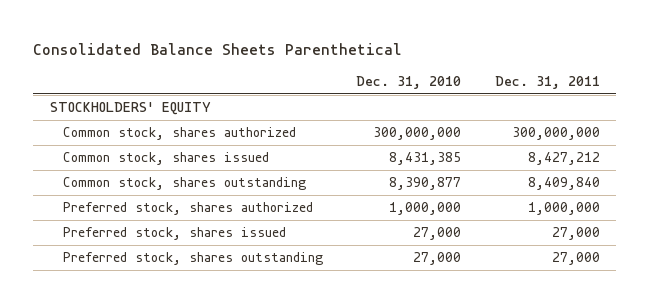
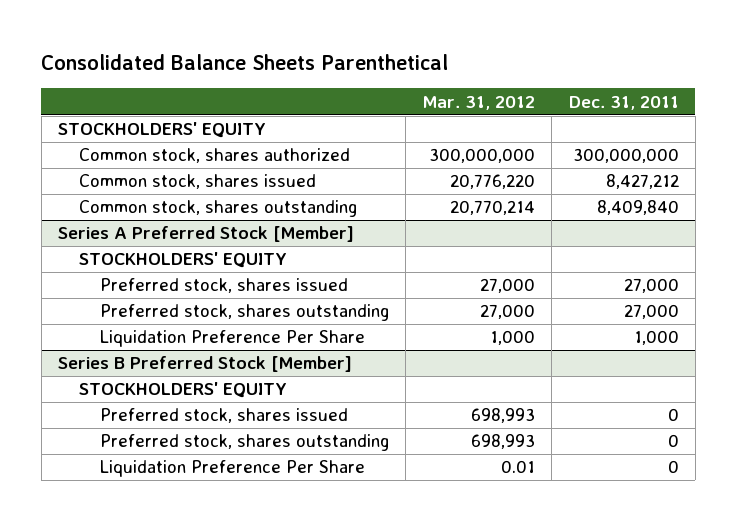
- | Dec. 31, 2010 | Dec. 31, 2011
+ | Mar. 31, 2012 | Dec. 31, 2011
- Preferred stock, shares authorized | 1,000,000 | 1,000,000
+ Series A Preferred Stock [Member]
+ STOCKHOLDERS' EQUITY
+ Liquidation Preference Per Share | 1,000 | 1,000
+ Series B Preferred Stock [Member]
+ STOCKHOLDERS' EQUITY
+ Preferred stock, shares issued | 698,993 | 0
+ Preferred stock, shares outstanding | 698,993 | 0
+ Liquidation Preference Per Share | 0.01 | 0

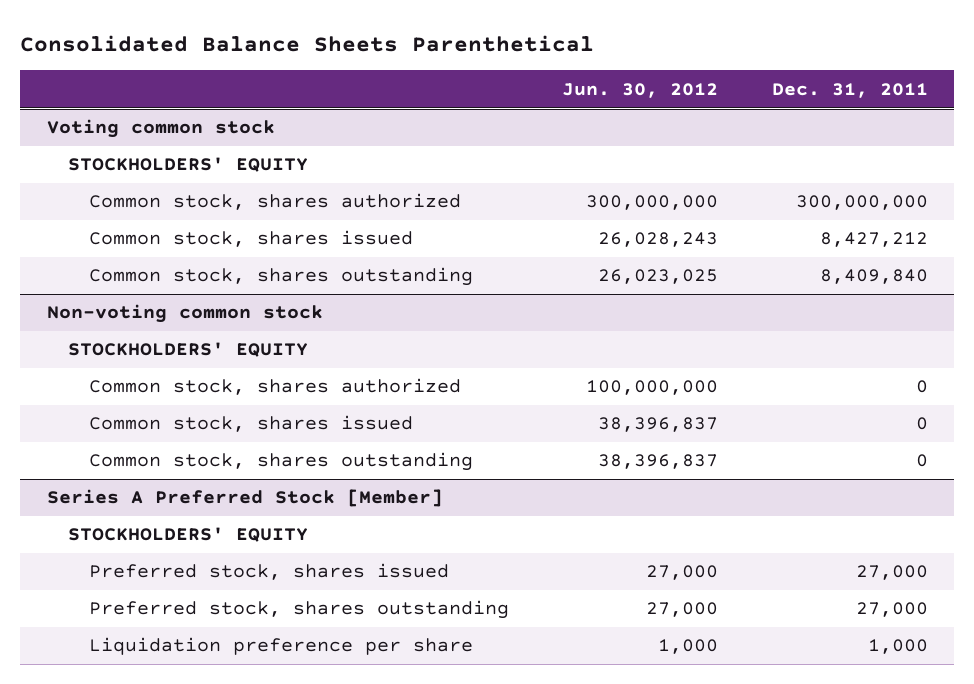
- | Mar. 31, 2012 | Dec. 31, 2011
+ | Jun. 30, 2012 | Dec. 31, 2011
+ Voting common stock
+ Non-voting common stock
+ STOCKHOLDERS' EQUITY
+ Common stock, shares authorized | 100,000,000 | 0
+ Common stock, shares issued | 38,396,837 | 0
+ Common stock, shares outstanding | 38,396,837 | 0
@ Series A Preferred Stock [Member]
- Liquidation Preference Per Share | 1,000 | 1,000
- Series B Preferred Stock [Member]
- STOCKHOLDERS' EQUITY
- Preferred stock, shares issued | 698,993 | 0
- Preferred stock, shares outstanding | 698,993 | 0
- Liquidation Preference Per Share | 0.01 | 0
@ Series A Preferred Stock [Member]
+ Liquidation preference per share | 1,000 | 1,000

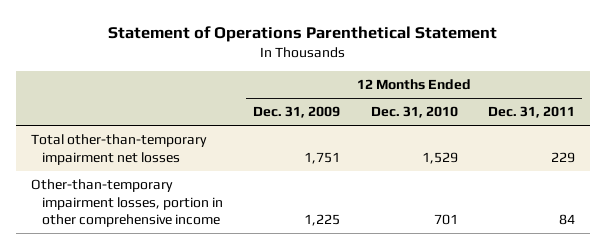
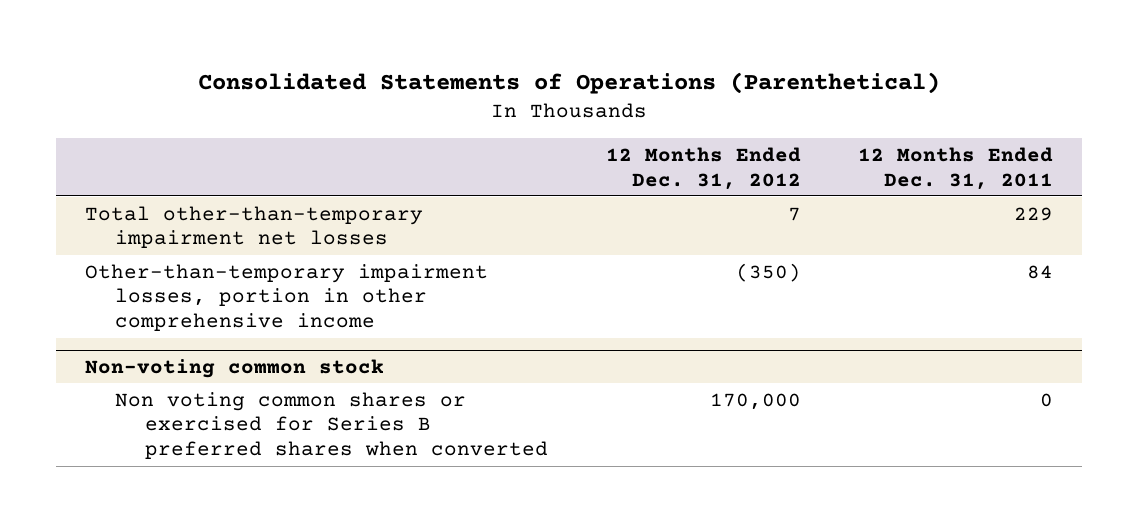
- Statement of Operations Parenthetical Statement
+ Consolidated Statements of Operations (Parenthetical)
- | 12 Months Ended Dec. 31, 2009 | 12 Months Ended Dec. 31, 2010 | 12 Months Ended Dec. 31, 2011
+ | 12 Months Ended Dec. 31, 2012 | 12 Months Ended Dec. 31, 2011
+ Non-voting common stock
+ Non voting common shares or exercised for Series B preferred shares when converted | 170,000 | 0

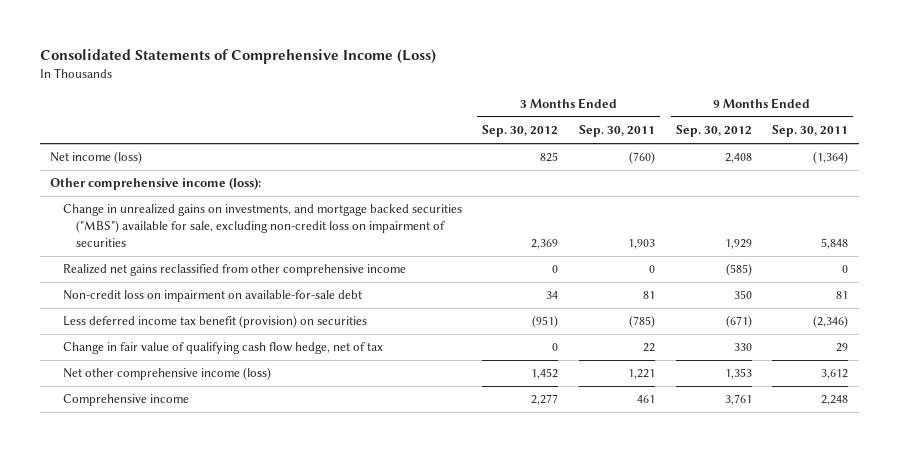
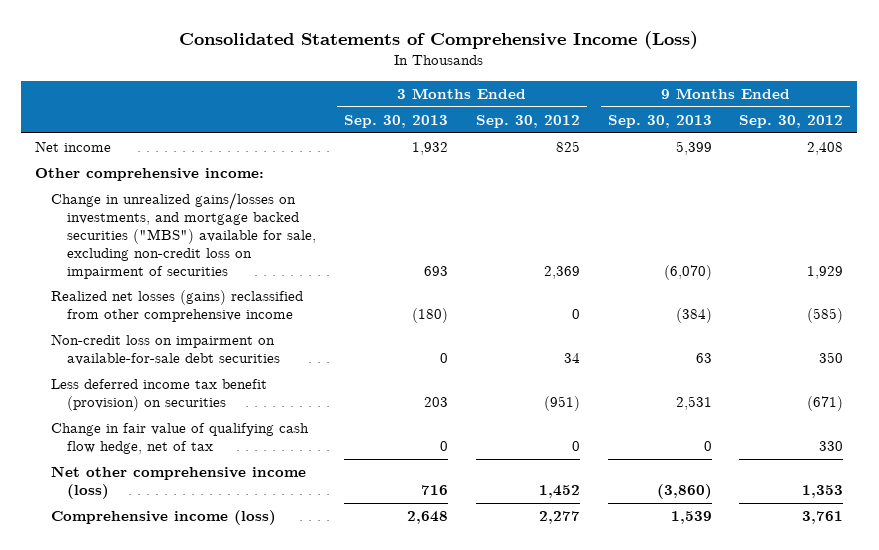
- | 3 Months Ended Sep. 30, 2012 | 3 Months Ended Sep. 30, 2011 | 9 Months Ended Sep. 30, 2012 | 9 Months Ended Sep. 30, 2011
+ | 3 Months Ended Sep. 30, 2013 | 3 Months Ended Sep. 30, 2012 | 9 Months Ended Sep. 30, 2013 | 9 Months Ended Sep. 30, 2012
- Net income (loss) | 825 | (760) | 2,408 | (1,364)
- Other comprehensive income (loss):
- Change in unrealized gains on investments, and mortgage backed securities ("MBS") available for sale, excluding non-credit loss on impairment of securities | 2,369 | 1,903 | 1,929 | 5,848
- Realized net gains reclassified from other comprehensive income | 0 | 0 | (585) | 0
- Non-credit loss on impairment on available-for-sale debt | 34 | 81 | 350 | 81
+ Net income | 1,932 | 825 | 5,399 | 2,408
+ Other comprehensive income:
+ Change in unrealized gains/losses on investments, and mortgage backed securities ("MBS") available for sale, excluding non-credit loss on impairment of securities | 693 | 2,369 | (6,070) | 1,929
+ Realized net losses (gains) reclassified from other comprehensive income | (180) | 0 | (384) | (585)
+ Non-credit loss on impairment on available-for-sale debt securities | 0 | 34 | 63 | 350
- Comprehensive income | 2,277 | 461 | 3,761 | 2,248
+ Comprehensive income (loss) | 2,648 | 2,277 | 1,539 | 3,761

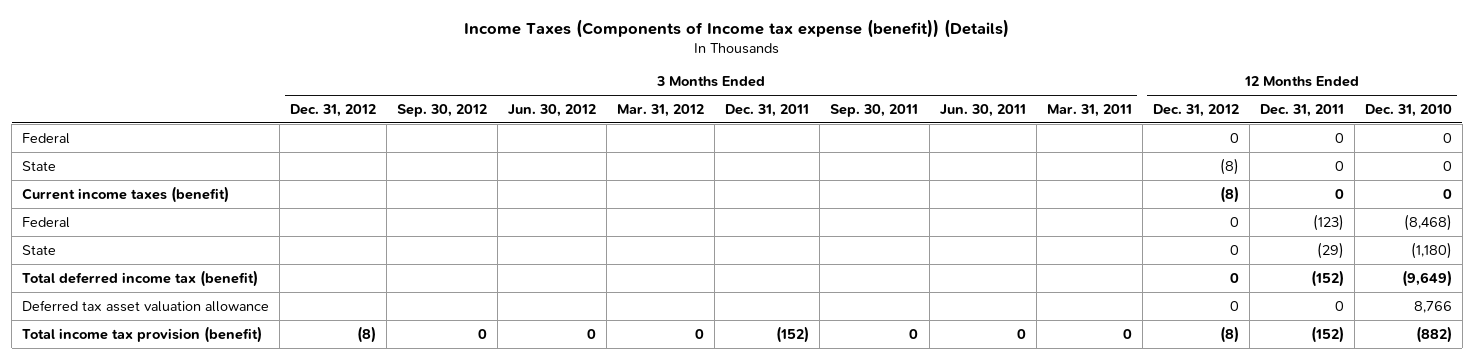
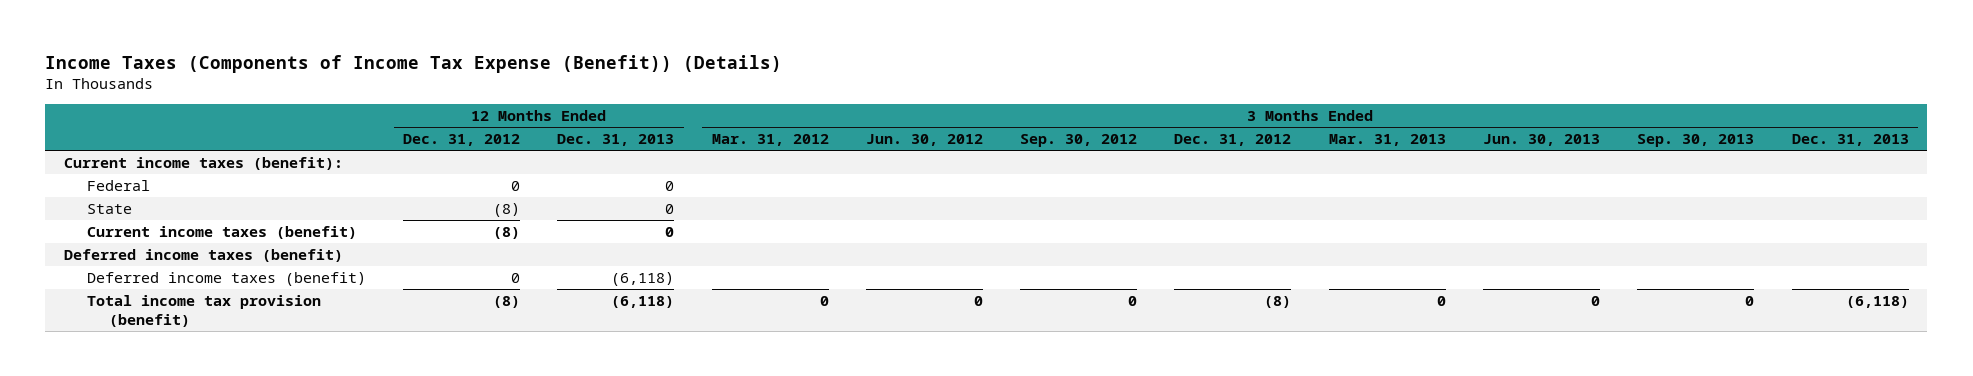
- Income Taxes (Components of Income tax expense (benefit)) (Details)
+ Income Taxes (Components of Income Tax Expense (Benefit)) (Details)
- | 3 Months Ended Dec. 31, 2012 | 3 Months Ended Sep. 30, 2012 | 3 Months Ended Jun. 30, 2012 | 3 Months Ended Mar. 31, 2012 | 3 Months Ended Dec. 31, 2011 | 3 Months Ended Sep. 30, 2011 | 3 Months Ended Jun. 30, 2011 | 3 Months Ended Mar. 31, 2011 | 12 Months Ended Dec. 31, 2012 | 12 Months Ended Dec. 31, 2011 | 12 Months Ended Dec. 31, 2010
+ | 12 Months Ended Dec. 31, 2012 | 12 Months Ended Dec. 31, 2013 | 3 Months Ended Mar. 31, 2012 | 3 Months Ended Jun. 30, 2012 | 3 Months Ended Sep. 30, 2012 | 3 Months Ended Dec. 31, 2012 | 3 Months Ended Mar. 31, 2013 | 3 Months Ended Jun. 30, 2013 | 3 Months Ended Sep. 30, 2013 | 3 Months Ended Dec. 31, 2013
+ Current income taxes (benefit):
- Federal | | | | | | | | | 0 | (123) | (8,468)
- State | | | | | | | | | 0 | (29) | (1,180)
- Total deferred income tax (benefit) | | | | | | | | | 0 | (152) | (9,649)
- Deferred tax asset valuation allowance | | | | | | | | | 0 | 0 | 8,766
+ Deferred income taxes (benefit)
+ Deferred income taxes (benefit) | 0 | (6,118) | | | | | | | |

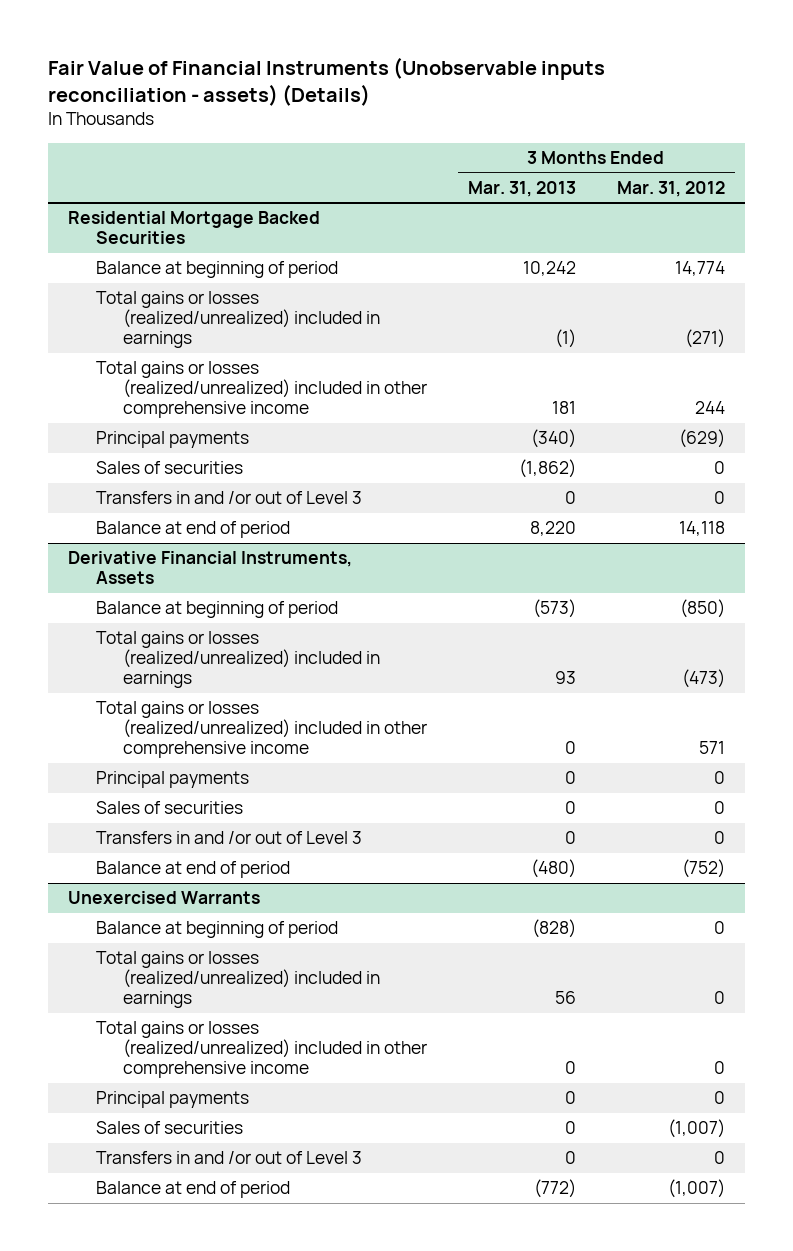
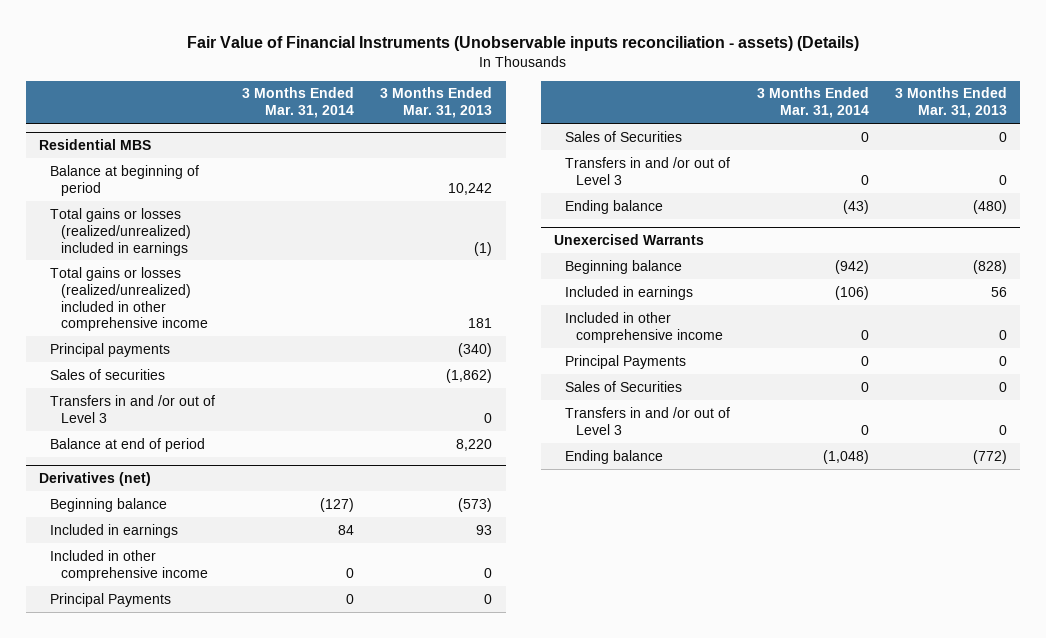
- | 3 Months Ended Mar. 31, 2013 | 3 Months Ended Mar. 31, 2012
+ | 3 Months Ended Mar. 31, 2014 | 3 Months Ended Mar. 31, 2013
- Residential Mortgage Backed Securities
+ Residential MBS
- Derivative Financial Instruments, Assets
- Balance at beginning of period | (573) | (850)
- Total gains or losses (realized/unrealized) included in earnings | 93 | (473)
- Total gains or losses (realized/unrealized) included in other comprehensive income | 0 | 571
- Principal payments | 0 | 0
- Sales of securities | 0 | 0
+ Derivatives (net)
+ Beginning balance | (127) | (573)
+ Included in earnings | 84 | 93
+ Included in other comprehensive income | 0 | 0
+ Principal Payments | 0 | 0
+ Sales of Securities | 0 | 0
- Balance at end of period | (480) | (752)
+ Ending balance | (43) | (480)
@ Unexercised Warrants
- Balance at beginning of period | (828) | 0
- Total gains or losses (realized/unrealized) included in earnings | 56 | 0
- Total gains or losses (realized/unrealized) included in other comprehensive income | 0 | 0
- Principal payments | 0 | 0
- Sales of securities | 0 | (1,007)
+ Beginning balance | (942) | (828)
+ Included in earnings | (106) | 56
+ Included in other comprehensive income | 0 | 0
+ Principal Payments | 0 | 0
+ Sales of Securities | 0 | 0
- Balance at end of period | (772) | (1,007)
+ Ending balance | (1,048) | (772)

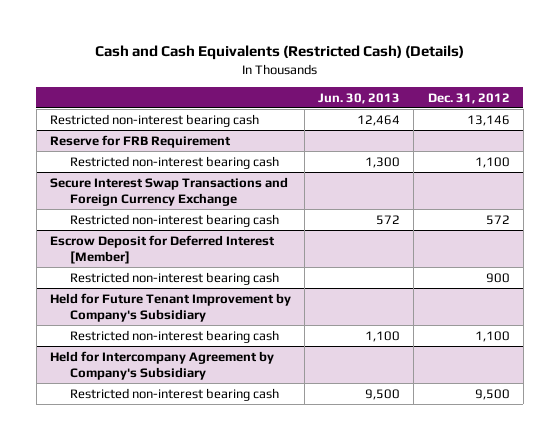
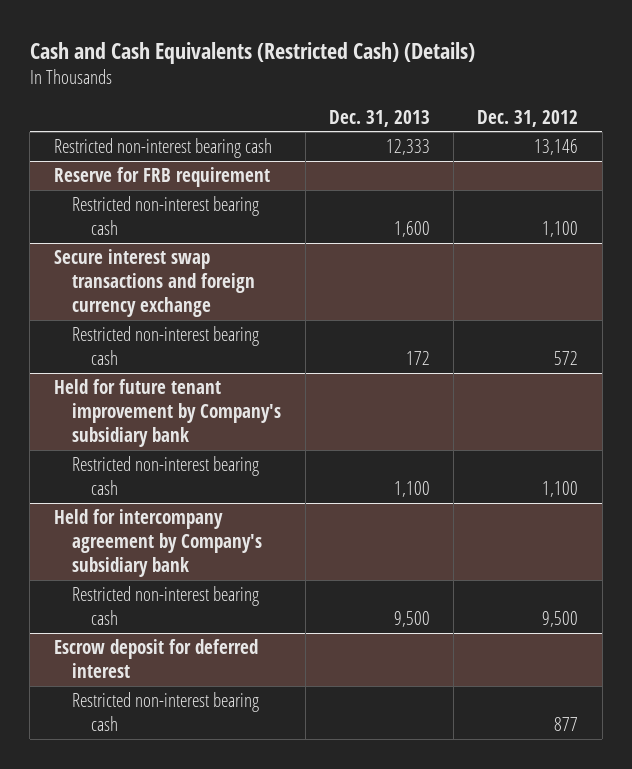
- | Jun. 30, 2013 | Dec. 31, 2012
+ | Dec. 31, 2013 | Dec. 31, 2012
- Reserve for FRB Requirement
+ Reserve for FRB requirement
- Secure Interest Swap Transactions and Foreign Currency Exchange
+ Secure interest swap transactions and foreign currency exchange
- Escrow Deposit for Deferred Interest [Member]
- Restricted non-interest bearing cash | | 900
- Held for Future Tenant Improvement by Company's Subsidiary
+ Held for future tenant improvement by Company's subsidiary bank
- Held for Intercompany Agreement by Company's Subsidiary
+ Held for intercompany agreement by Company's subsidiary bank
+ Escrow deposit for deferred interest
+ Restricted non-interest bearing cash | | 877

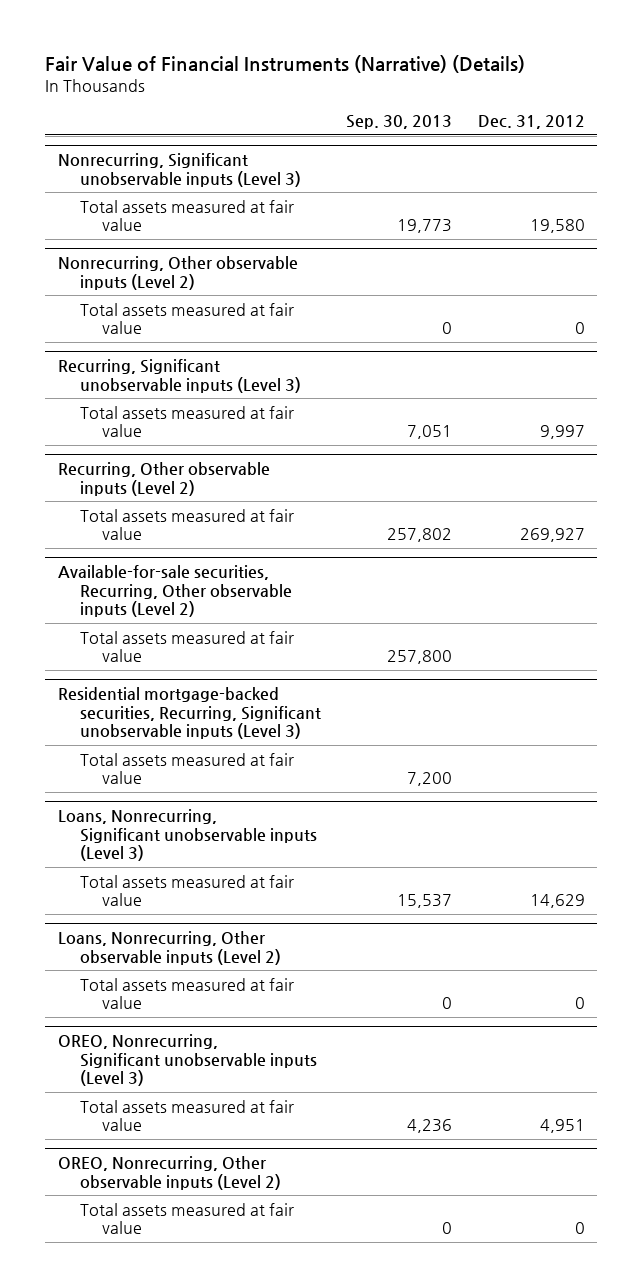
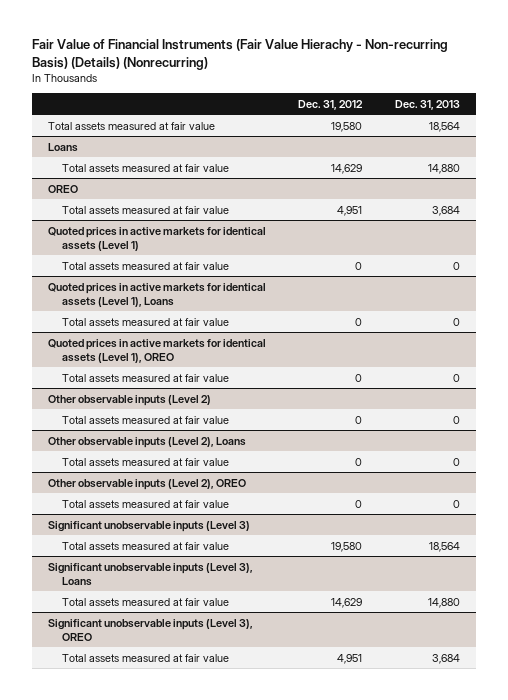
- Fair Value of Financial Instruments (Narrative) (Details)
+ Fair Value of Financial Instruments (Fair Value Hierachy - Non-recurring Basis) (Details) (Nonrecurring)
- | Sep. 30, 2013 | Dec. 31, 2012
+ | Dec. 31, 2012 | Dec. 31, 2013
- Nonrecurring, Significant unobservable inputs (Level 3)
- Nonrecurring, Other observable inputs (Level 2)
- Total assets measured at fair value | 0 | 0
- Recurring, Significant unobservable inputs (Level 3)
- Total assets measured at fair value | 7,051 | 9,997
- Recurring, Other observable inputs (Level 2)
- Total assets measured at fair value | 257,802 | 269,927
- Available-for-sale securities, Recurring, Other observable inputs (Level 2)
- Total assets measured at fair value | 257,800 |
- Residential mortgage-backed securities, Recurring, Significant unobservable inputs (Level 3)
- Total assets measured at fair value | 7,200 |
- Loans, Nonrecurring, Significant unobservable inputs (Level 3)
+ Loans
- Loans, Nonrecurring, Other observable inputs (Level 2)
- Total assets measured at fair value | 0 | 0
- OREO, Nonrecurring, Significant unobservable inputs (Level 3)
+ OREO
- OREO, Nonrecurring, Other observable inputs (Level 2)
+ Quoted prices in active markets for identical assets (Level 1)
+ Quoted prices in active markets for identical assets (Level 1), Loans
+ Total assets measured at fair value | 0 | 0
+ Quoted prices in active markets for identical assets (Level 1), OREO
+ Total assets measured at fair value | 0 | 0
+ Other observable inputs (Level 2)
+ Total assets measured at fair value | 0 | 0
+ Other observable inputs (Level 2), Loans
+ Total assets measured at fair value | 0 | 0
+ Other observable inputs (Level 2), OREO
+ Total assets measured at fair value | 0 | 0
+ Significant unobservable inputs (Level 3)
+ Total assets measured at fair value | 19,580 | 18,564
+ Significant unobservable inputs (Level 3), Loans
+ Total assets measured at fair value | 14,629 | 14,880
+ Significant unobservable inputs (Level 3), OREO
+ Total assets measured at fair value | 4,951 | 3,684

